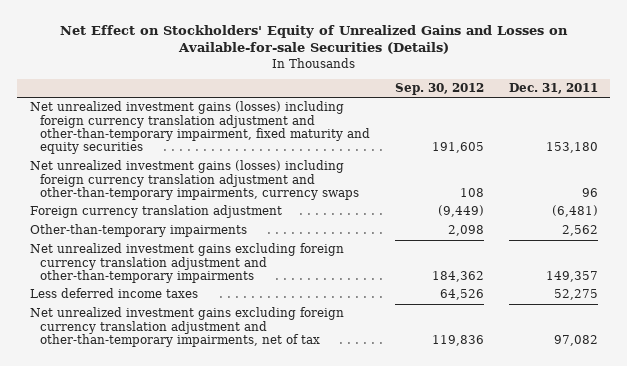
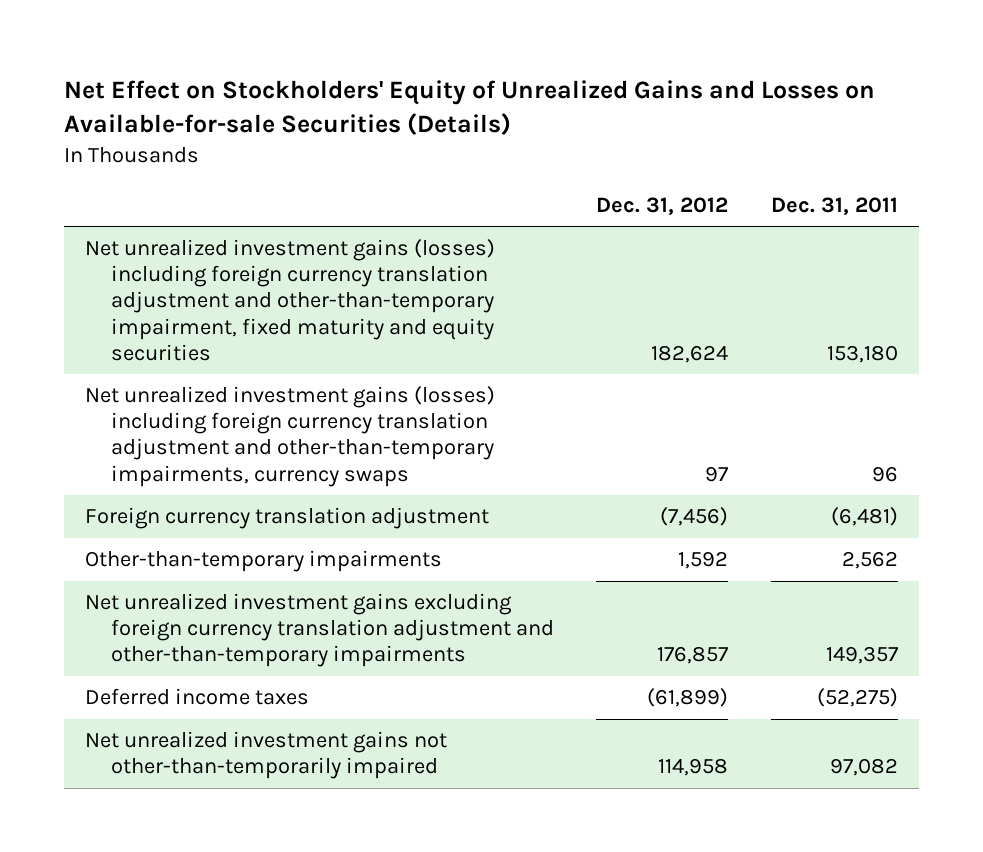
- | Sep. 30, 2012 | Dec. 31, 2011
+ | Dec. 31, 2012 | Dec. 31, 2011
- Less deferred income taxes | 64,526 | 52,275
- Net unrealized investment gains excluding foreign currency translation adjustment and other-than-temporary impairments, net of tax | 119,836 | 97,082
+ Deferred income taxes | (61,899) | (52,275)
+ Net unrealized investment gains not other-than-temporarily impaired | 114,958 | 97,082

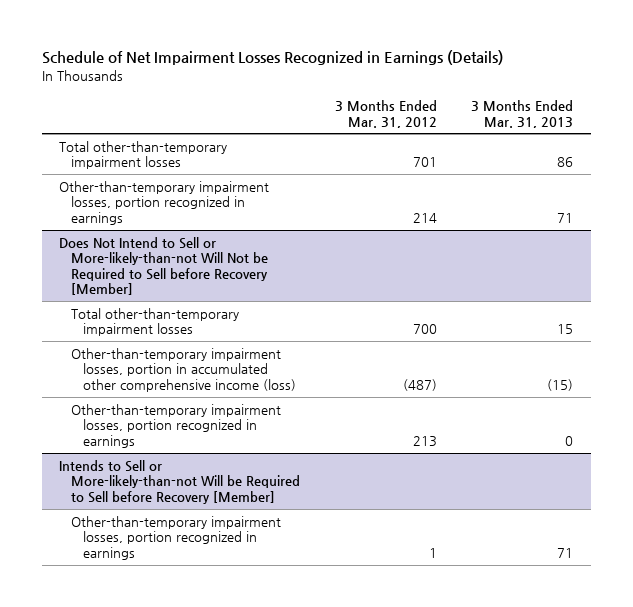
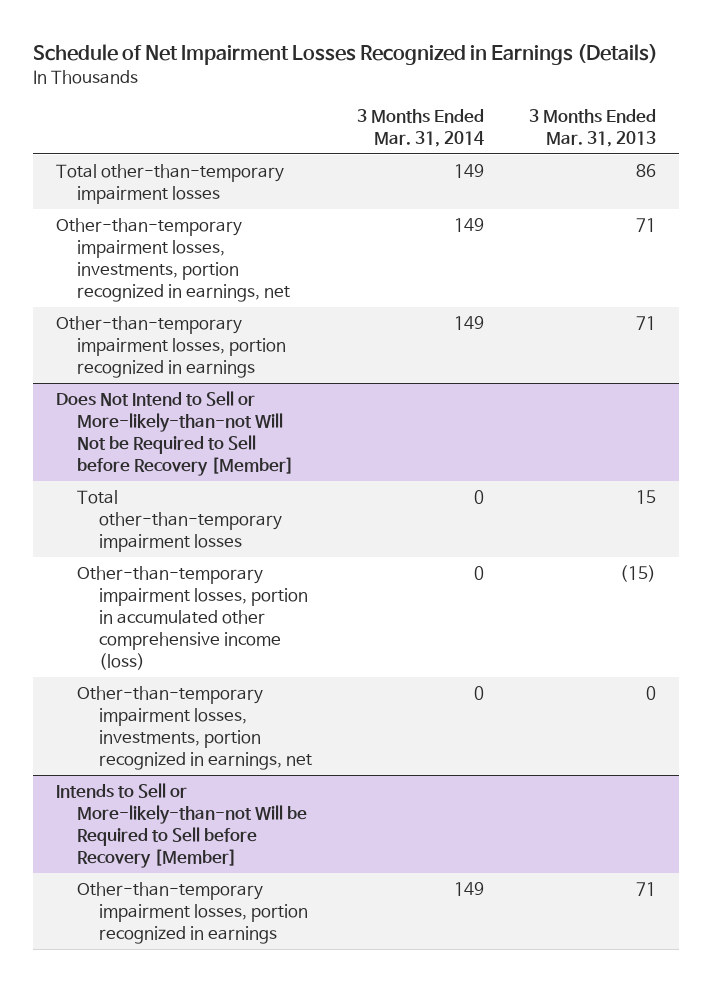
- | 3 Months Ended Mar. 31, 2012 | 3 Months Ended Mar. 31, 2013
+ | 3 Months Ended Mar. 31, 2014 | 3 Months Ended Mar. 31, 2013
+ Other-than-temporary impairment losses, investments, portion recognized in earnings, net | 149 | 71
@ Does Not Intend to Sell or More-likely-than-not Will Not be Required to Sell before Recovery [Member]
- Other-than-temporary impairment losses, portion recognized in earnings | 213 | 0
+ Other-than-temporary impairment losses, investments, portion recognized in earnings, net | 0 | 0

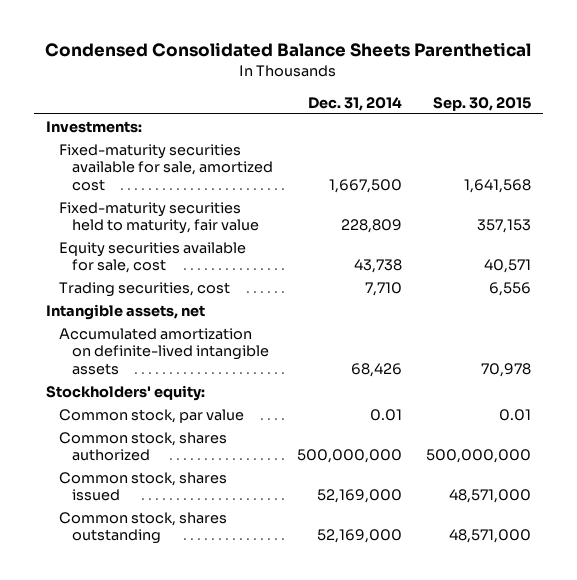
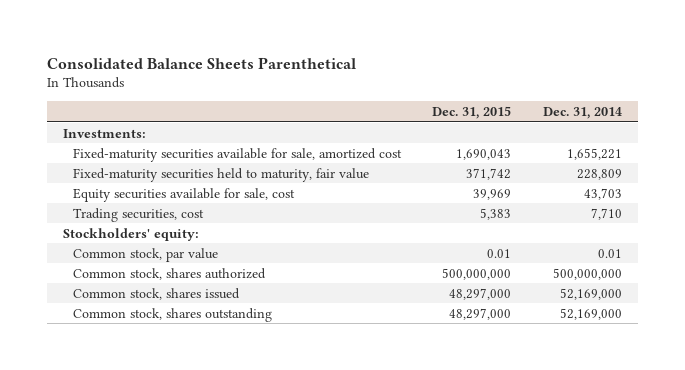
- Condensed Consolidated Balance Sheets Parenthetical
+ Consolidated Balance Sheets Parenthetical
- | Dec. 31, 2014 | Sep. 30, 2015
+ | Dec. 31, 2015 | Dec. 31, 2014
- Fixed-maturity securities available for sale, amortized cost | 1,667,500 | 1,641,568
+ Fixed-maturity securities available for sale, amortized cost | 1,690,043 | 1,655,221
- Equity securities available for sale, cost | 43,738 | 40,571
+ Equity securities available for sale, cost | 39,969 | 43,703
- Intangible assets, net
- Accumulated amortization on definite-lived intangible assets | 68,426 | 70,978

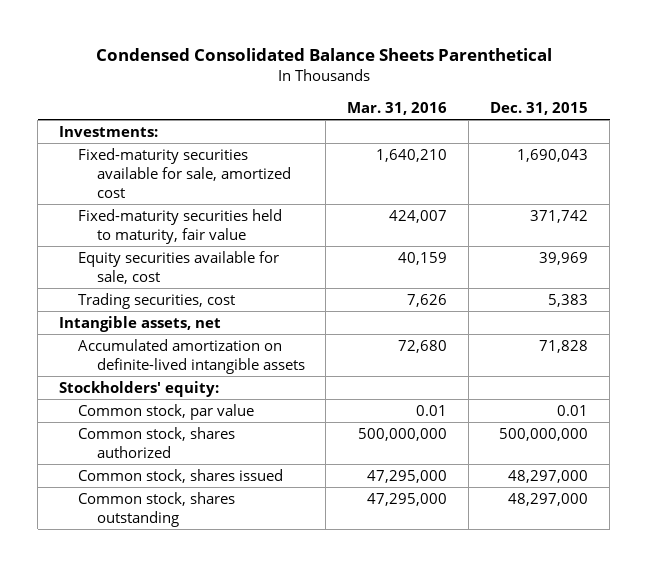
- Consolidated Balance Sheets Parenthetical
+ Condensed Consolidated Balance Sheets Parenthetical
- | Dec. 31, 2015 | Dec. 31, 2014
+ | Mar. 31, 2016 | Dec. 31, 2015
+ Intangible assets, net
+ Accumulated amortization on definite-lived intangible assets | 72,680 | 71,828

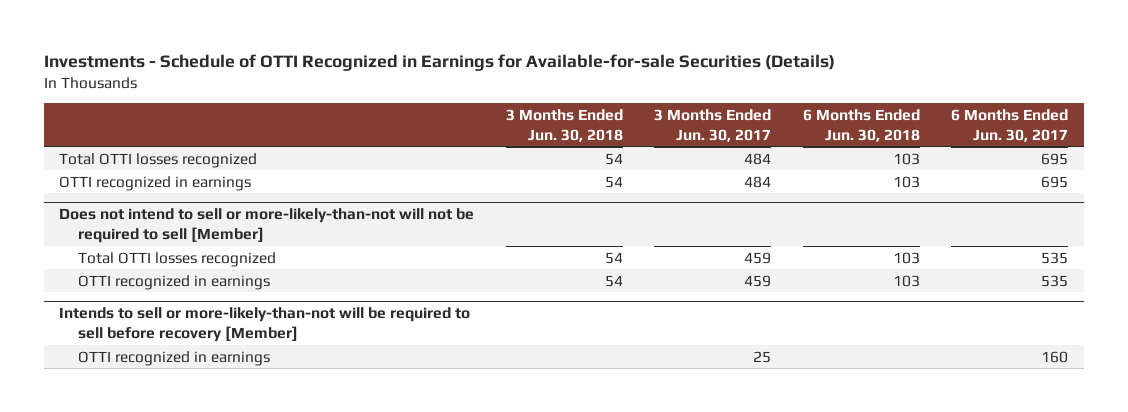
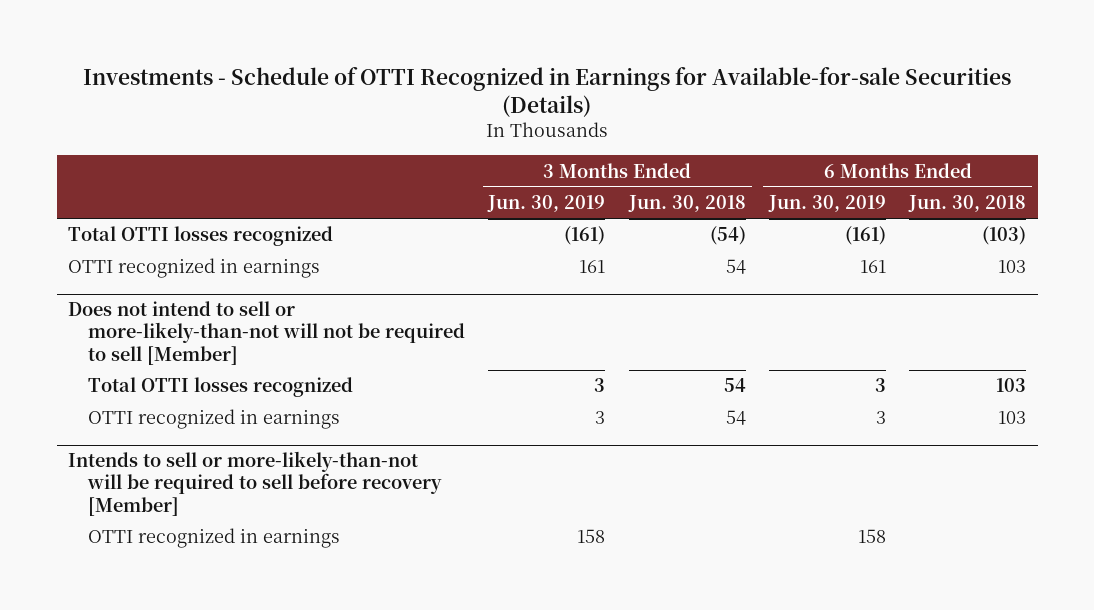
- | 3 Months Ended Jun. 30, 2018 | 3 Months Ended Jun. 30, 2017 | 6 Months Ended Jun. 30, 2018 | 6 Months Ended Jun. 30, 2017
+ | 3 Months Ended Jun. 30, 2019 | 3 Months Ended Jun. 30, 2018 | 6 Months Ended Jun. 30, 2019 | 6 Months Ended Jun. 30, 2018
- Total OTTI losses recognized | 54 | 484 | 103 | 695
+ Total OTTI losses recognized | (161) | (54) | (161) | (103)

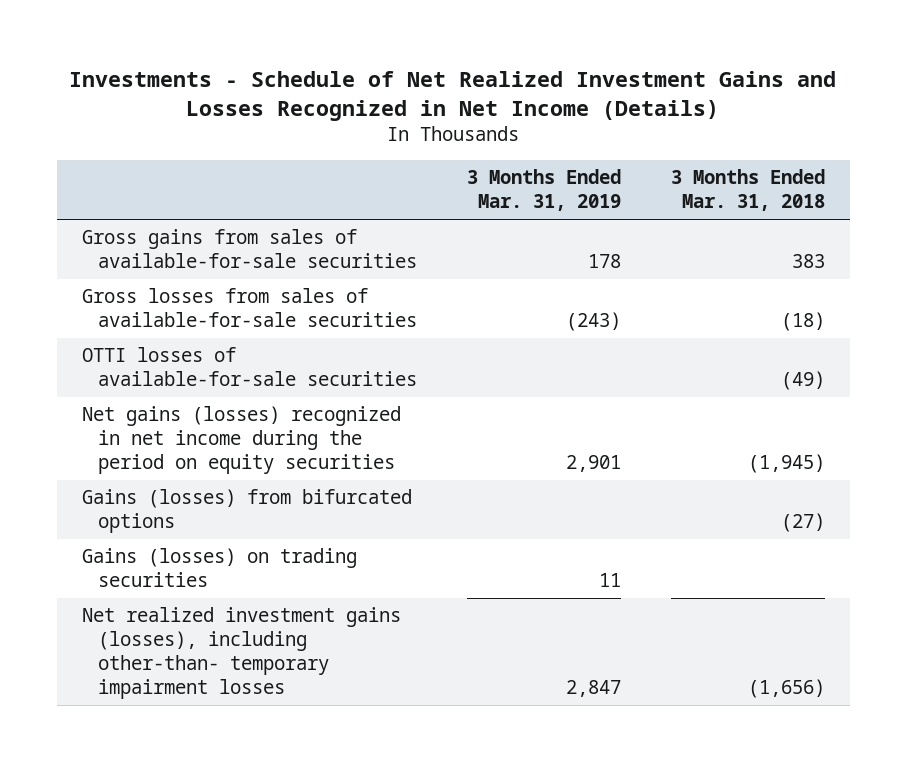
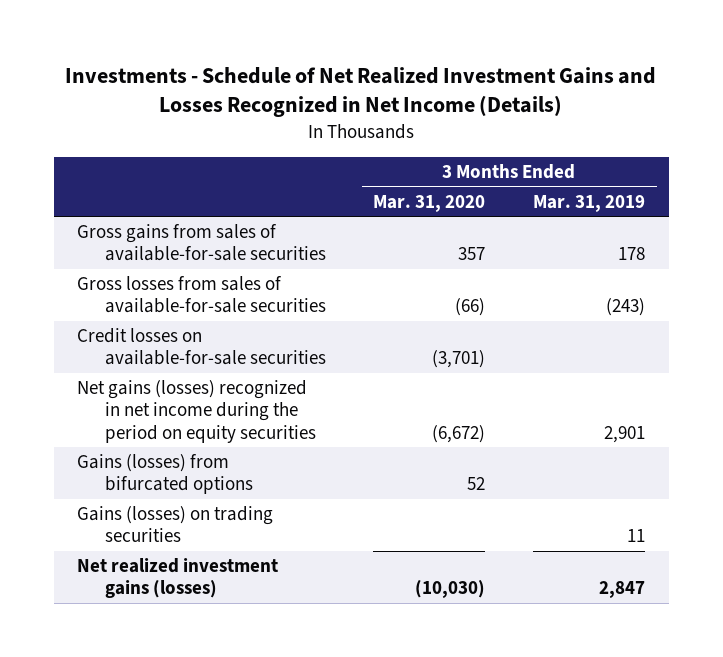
- | 3 Months Ended Mar. 31, 2019 | 3 Months Ended Mar. 31, 2018
+ | 3 Months Ended Mar. 31, 2020 | 3 Months Ended Mar. 31, 2019
- OTTI losses of available-for-sale securities | | (49)
+ Credit losses on available-for-sale securities | (3,701) |
- Net realized investment gains (losses), including other-than- temporary impairment losses | 2,847 | (1,656)
+ Net realized investment gains (losses) | (10,030) | 2,847

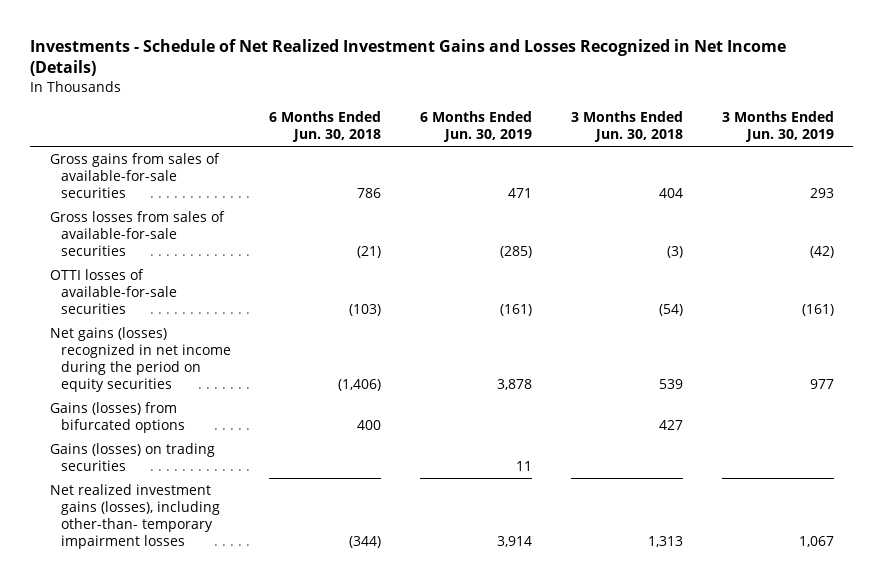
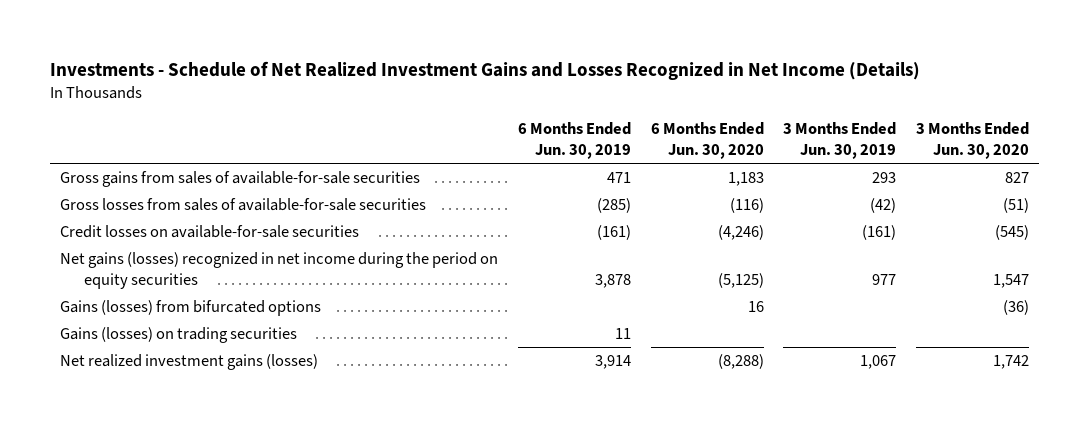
- | 6 Months Ended Jun. 30, 2018 | 6 Months Ended Jun. 30, 2019 | 3 Months Ended Jun. 30, 2018 | 3 Months Ended Jun. 30, 2019
+ | 6 Months Ended Jun. 30, 2019 | 6 Months Ended Jun. 30, 2020 | 3 Months Ended Jun. 30, 2019 | 3 Months Ended Jun. 30, 2020
- OTTI losses of available-for-sale securities | (103) | (161) | (54) | (161)
+ Credit losses on available-for-sale securities | (161) | (4,246) | (161) | (545)
- Net realized investment gains (losses), including other-than- temporary impairment losses | (344) | 3,914 | 1,313 | 1,067
+ Net realized investment gains (losses) | 3,914 | (8,288) | 1,067 | 1,742

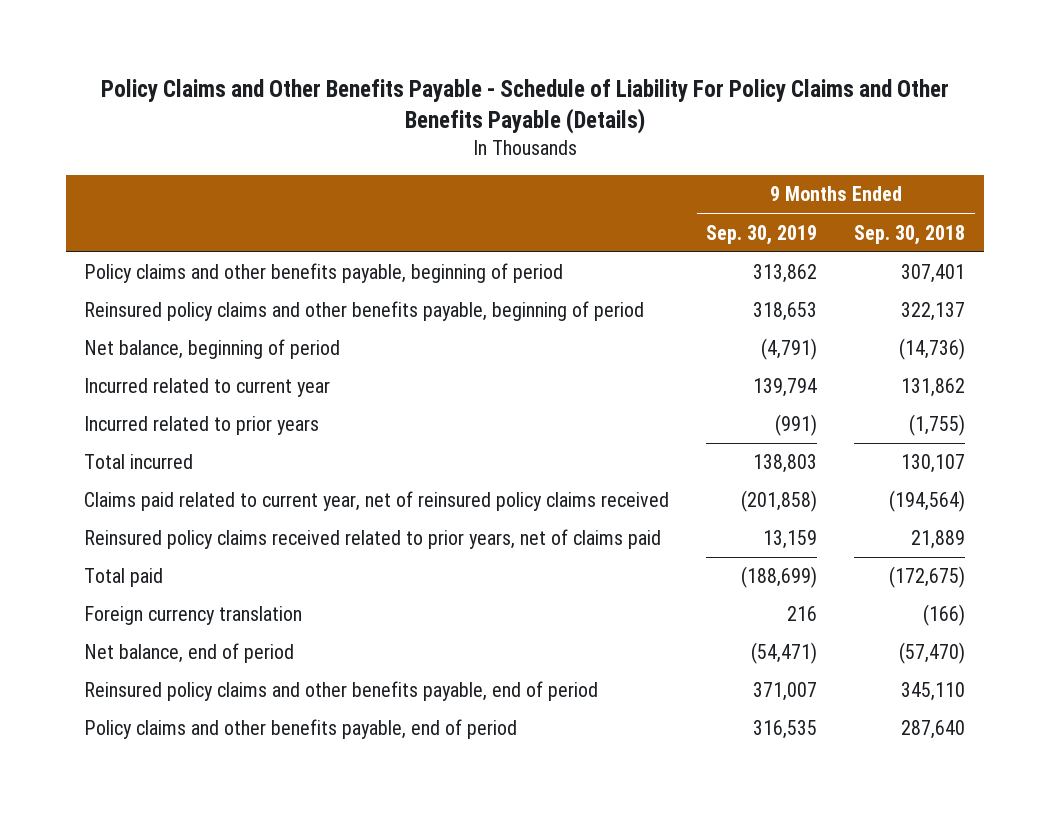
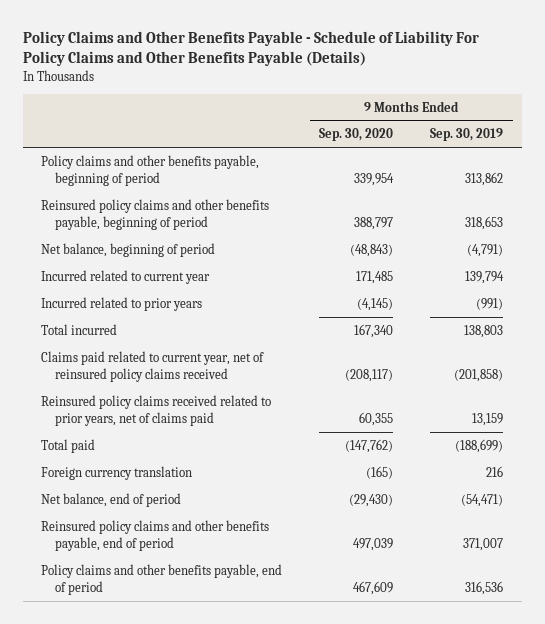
- | 9 Months Ended Sep. 30, 2019 | 9 Months Ended Sep. 30, 2018
+ | 9 Months Ended Sep. 30, 2020 | 9 Months Ended Sep. 30, 2019
- Policy claims and other benefits payable, end of period | 316,535 | 287,640
+ Policy claims and other benefits payable, end of period | 467,609 | 316,536

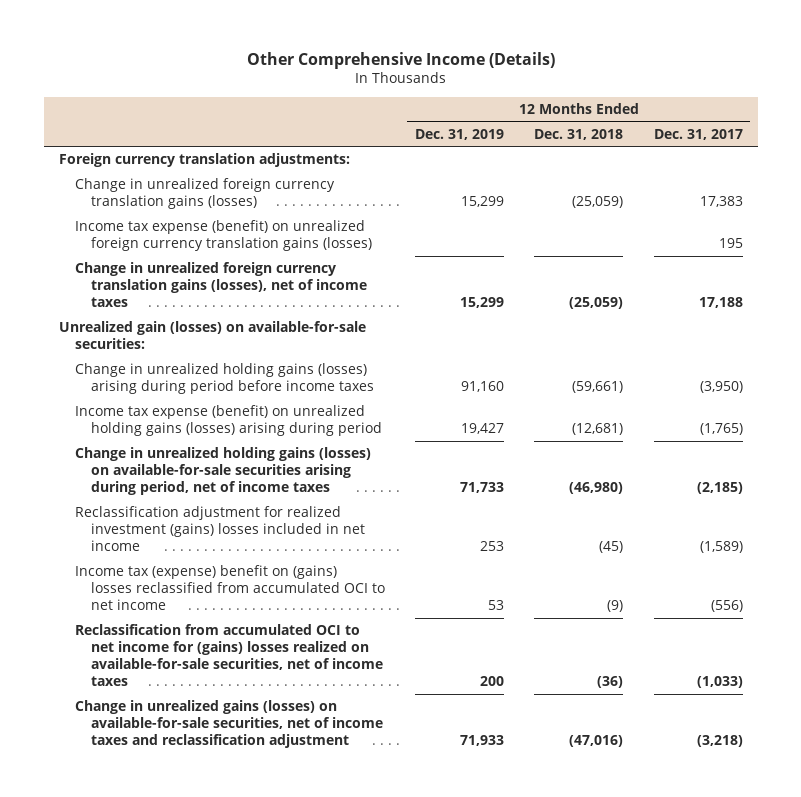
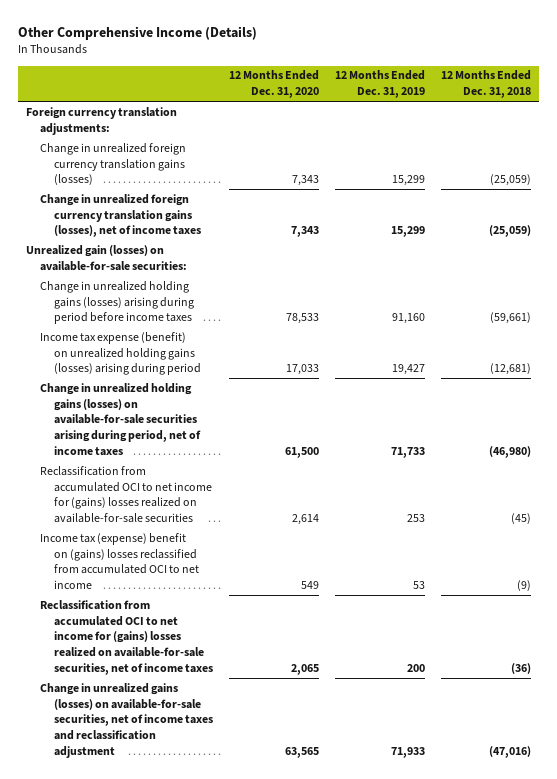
- | 12 Months Ended Dec. 31, 2019 | 12 Months Ended Dec. 31, 2018 | 12 Months Ended Dec. 31, 2017
+ | 12 Months Ended Dec. 31, 2020 | 12 Months Ended Dec. 31, 2019 | 12 Months Ended Dec. 31, 2018
- Income tax expense (benefit) on unrealized foreign currency translation gains (losses) | | | 195
- Reclassification adjustment for realized investment (gains) losses included in net income | 253 | (45) | (1,589)
+ Reclassification from accumulated OCI to net income for (gains) losses realized on available-for-sale securities | 2,614 | 253 | (45)

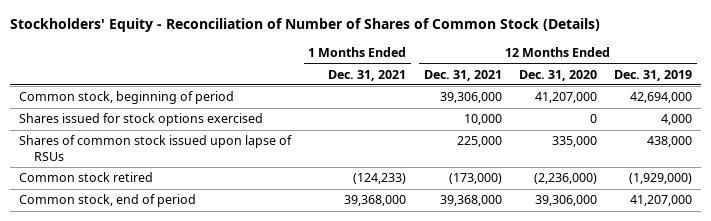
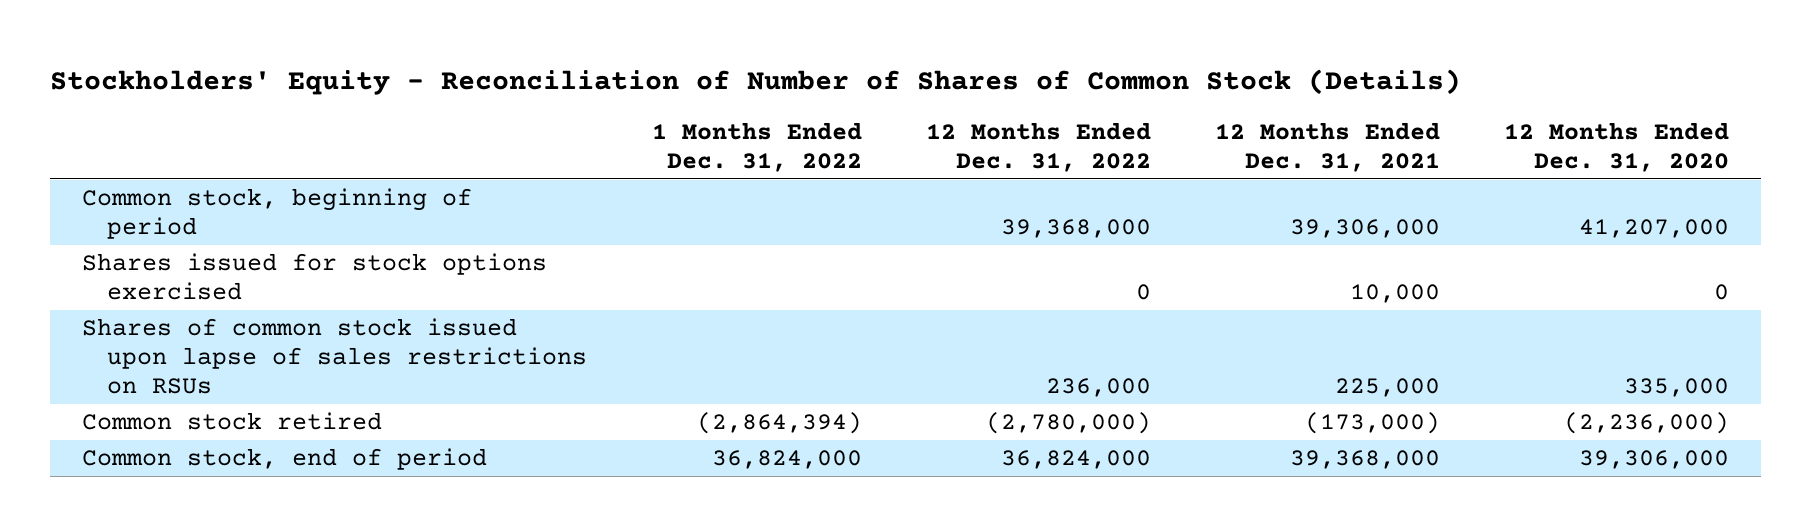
- | 1 Months Ended Dec. 31, 2021 | 12 Months Ended Dec. 31, 2021 | 12 Months Ended Dec. 31, 2020 | 12 Months Ended Dec. 31, 2019
+ | 1 Months Ended Dec. 31, 2022 | 12 Months Ended Dec. 31, 2022 | 12 Months Ended Dec. 31, 2021 | 12 Months Ended Dec. 31, 2020
- Shares of common stock issued upon lapse of RSUs | | 225,000 | 335,000 | 438,000
+ Shares of common stock issued upon lapse of sales restrictions on RSUs | | 236,000 | 225,000 | 335,000

